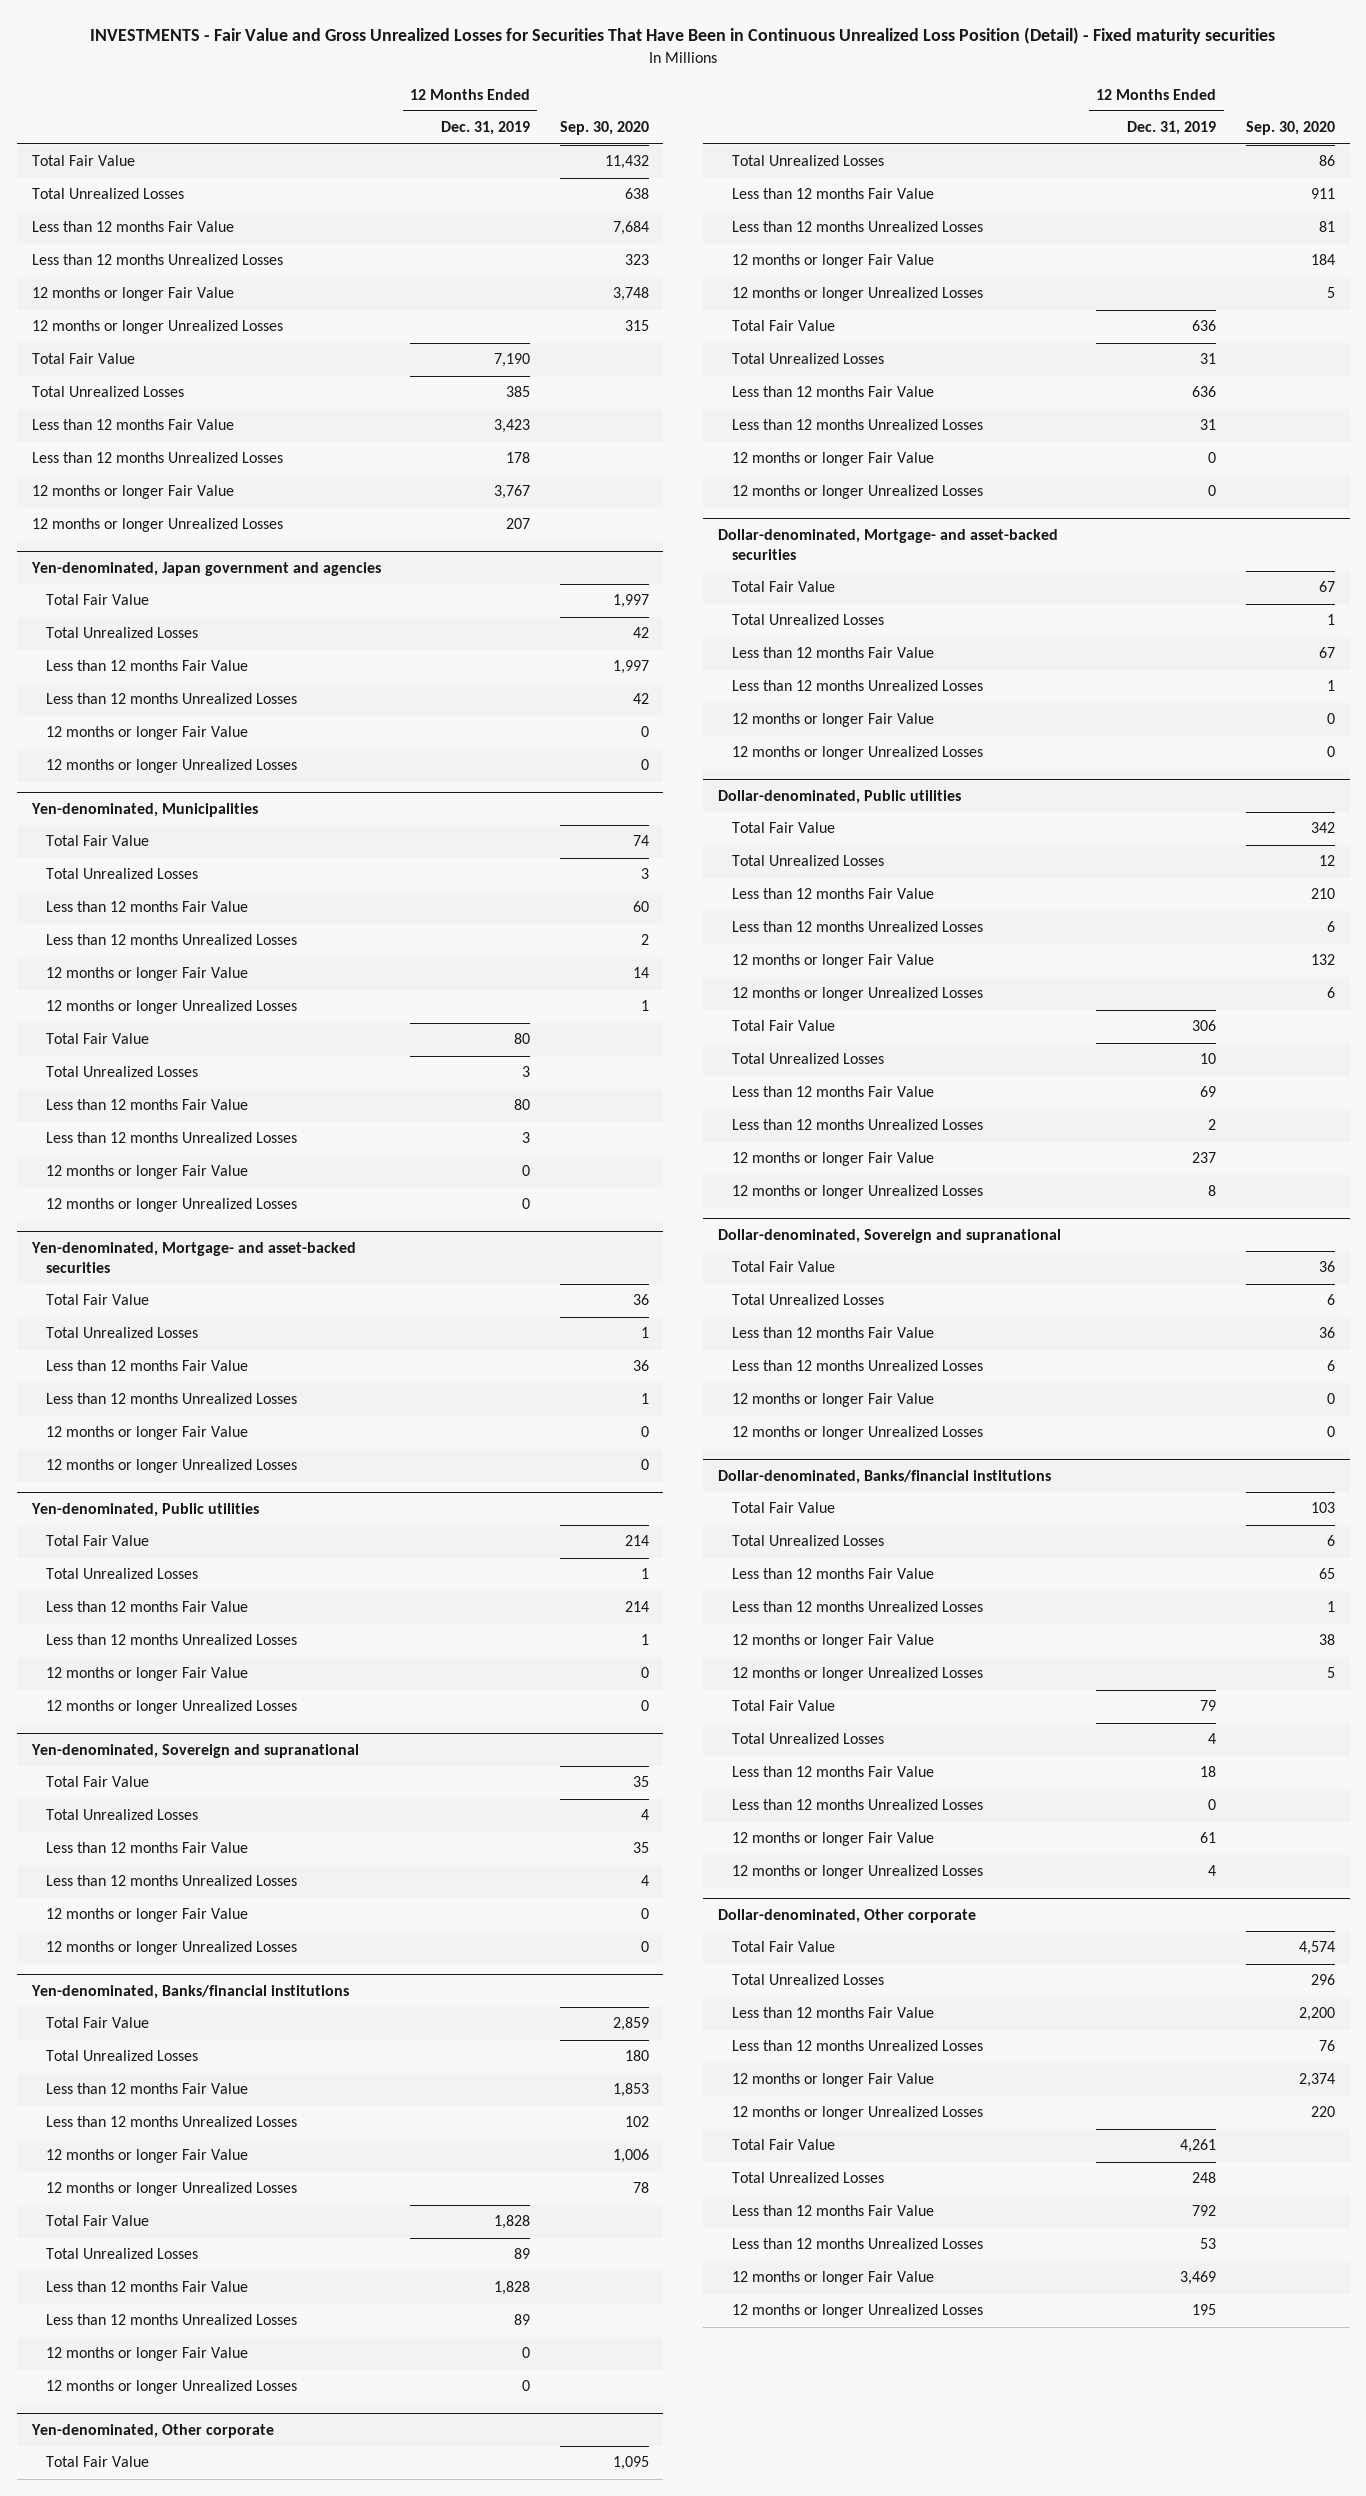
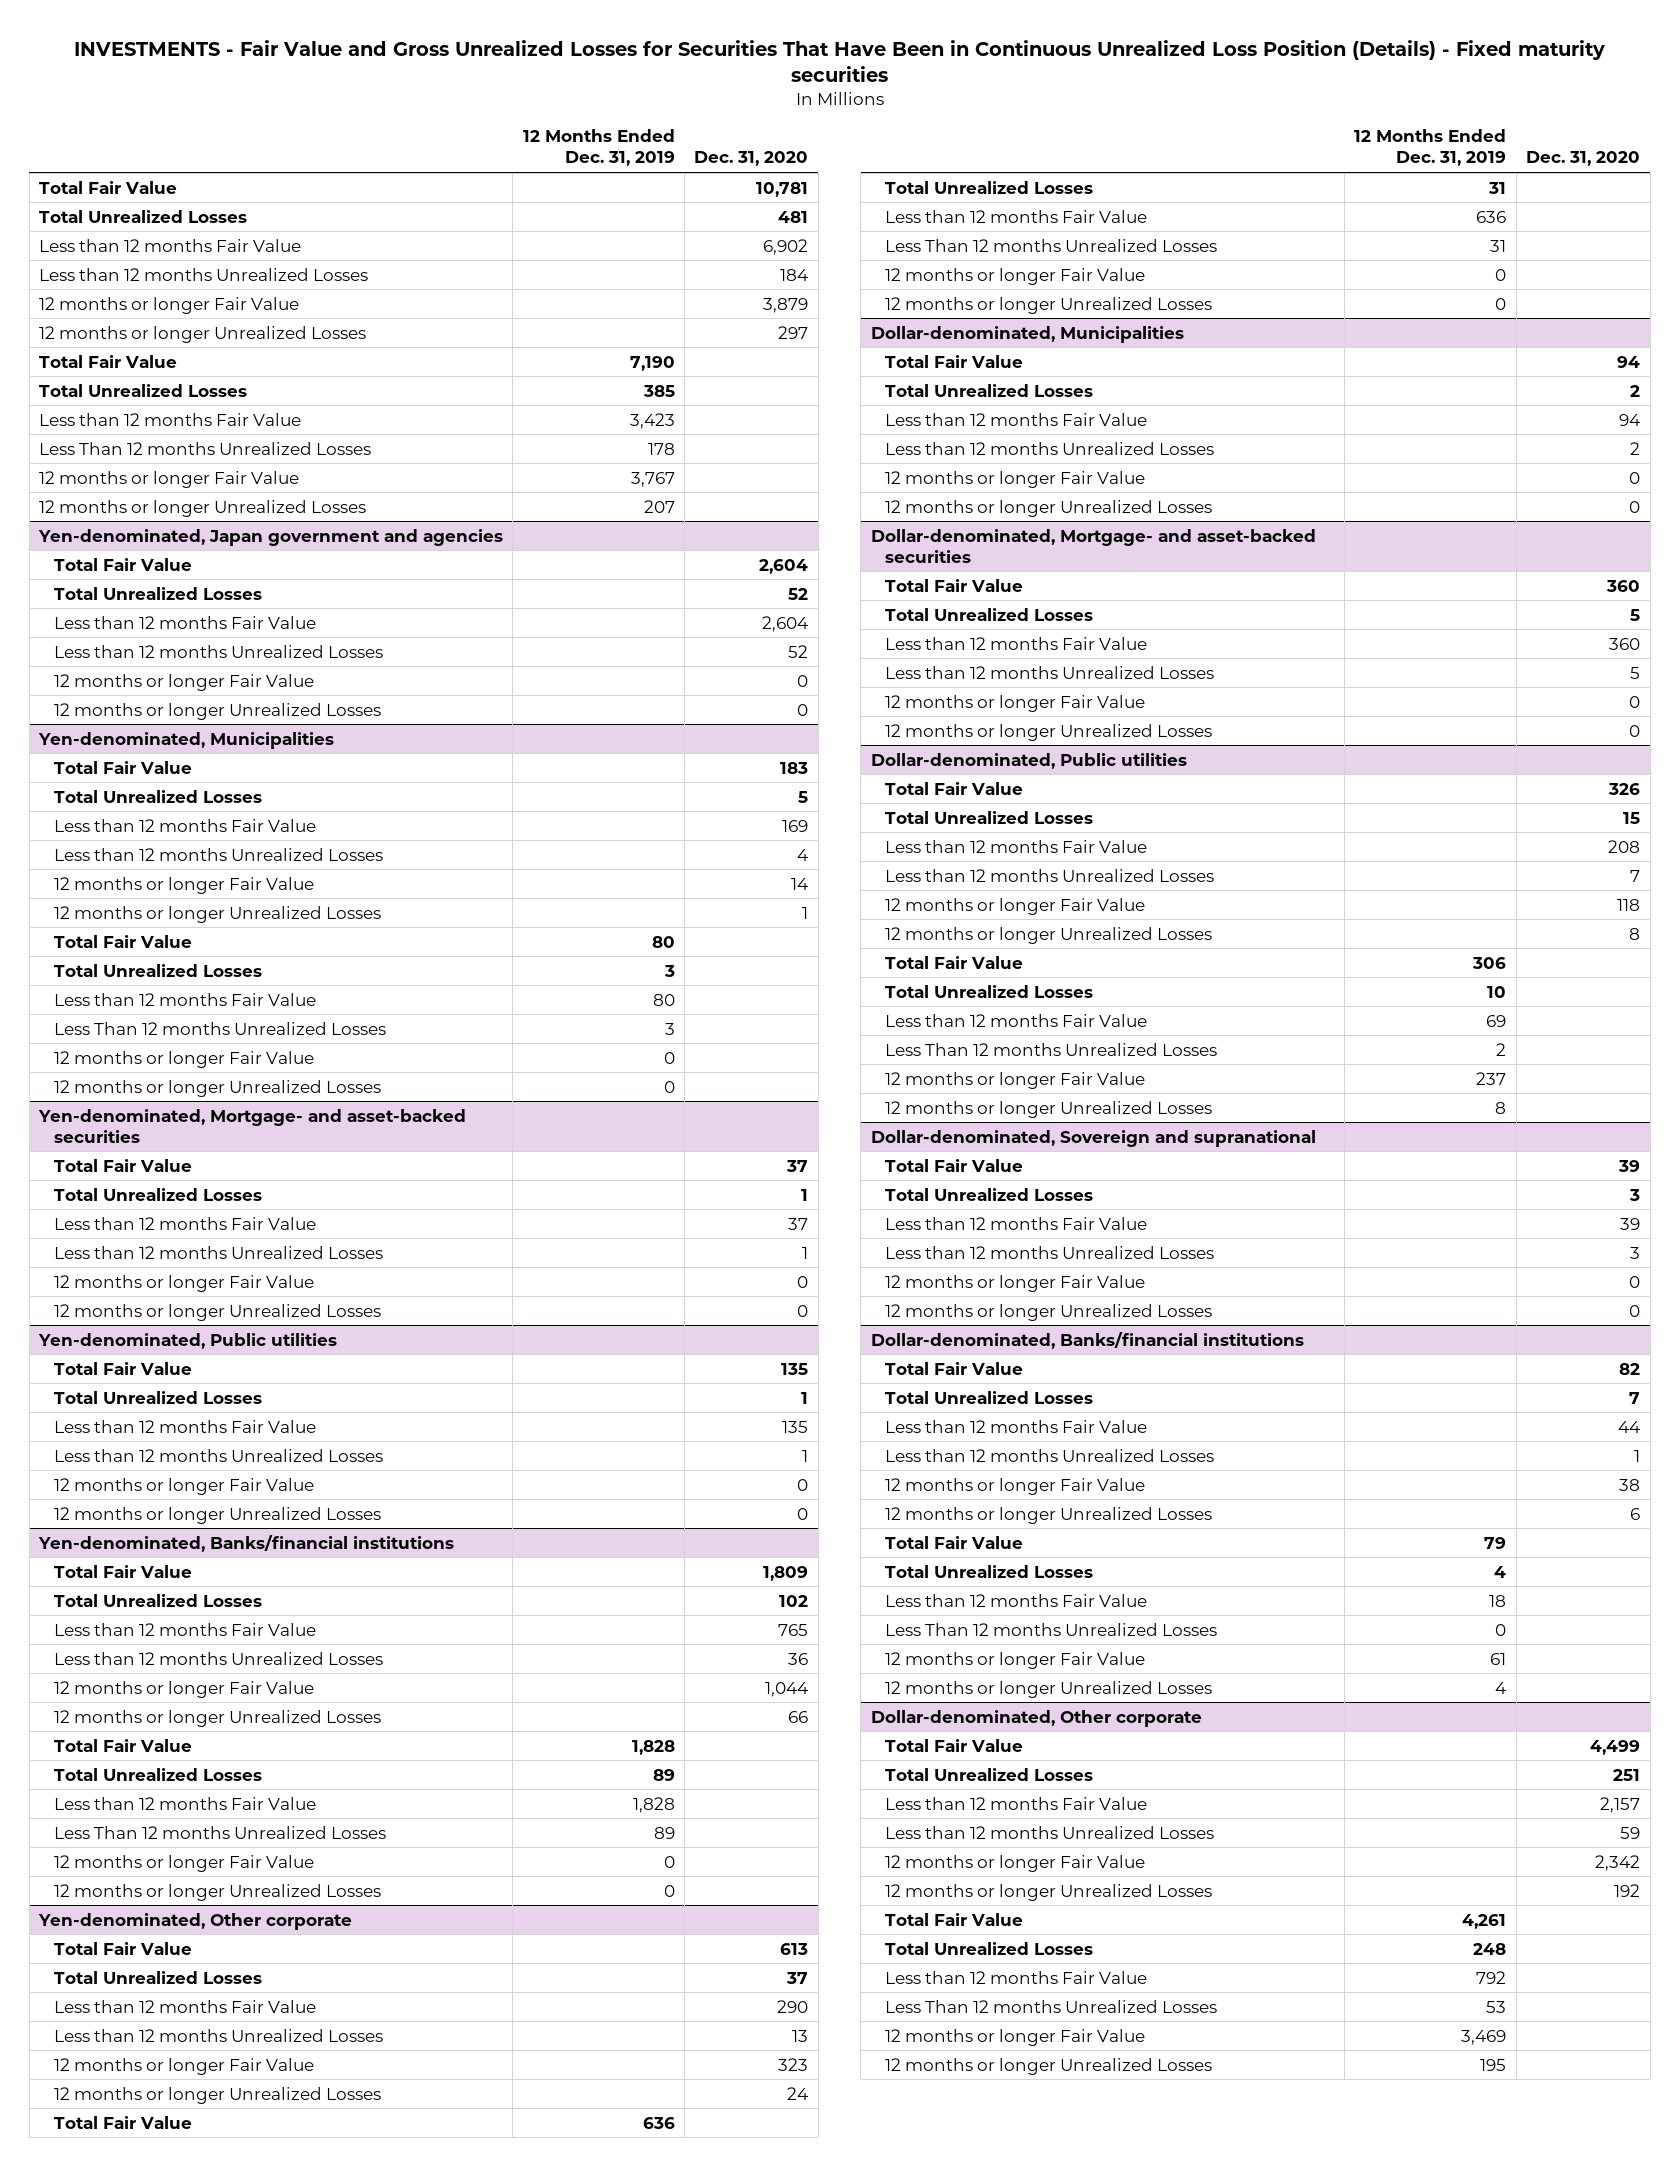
- INVESTMENTS - Fair Value and Gross Unrealized Losses for Securities That Have Been in Continuous Unrealized Loss Position (Detail) - Fixed maturity securities
+ INVESTMENTS - Fair Value and Gross Unrealized Losses for Securities That Have Been in Continuous Unrealized Loss Position (Details) - Fixed maturity securities
- | 12 Months Ended Dec. 31, 2019 | Sep. 30, 2020
+ | 12 Months Ended Dec. 31, 2019 | Dec. 31, 2020
- Less than 12 months Unrealized Losses | 178 |
+ Less Than 12 months Unrealized Losses | 178 |
@ Yen-denominated, Municipalities
- Less than 12 months Unrealized Losses | 3 |
+ Less Than 12 months Unrealized Losses | 3 |
- Yen-denominated, Sovereign and supranational
- Total Fair Value | | 35
- Total Unrealized Losses | | 4
- Less than 12 months Fair Value | | 35
- Less than 12 months Unrealized Losses | | 4
- 12 months or longer Fair Value | | 0
- 12 months or longer Unrealized Losses | | 0
@ Yen-denominated, Banks/financial institutions
- Less than 12 months Unrealized Losses | 89 |
+ Less Than 12 months Unrealized Losses | 89 |
@ Yen-denominated, Other corporate
- Less than 12 months Unrealized Losses | 31 |
+ Less Than 12 months Unrealized Losses | 31 |
+ Dollar-denominated, Municipalities
+ Total Fair Value | | 94
+ Total Unrealized Losses | | 2
+ Less than 12 months Fair Value | | 94
+ Less than 12 months Unrealized Losses | | 2
+ 12 months or longer Fair Value | | 0
+ 12 months or longer Unrealized Losses | | 0
@ Dollar-denominated, Public utilities
- Less than 12 months Unrealized Losses | 2 |
+ Less Than 12 months Unrealized Losses | 2 |
@ Dollar-denominated, Banks/financial institutions
- Less than 12 months Unrealized Losses | 0 |
+ Less Than 12 months Unrealized Losses | 0 |
@ Dollar-denominated, Other corporate
- Less than 12 months Unrealized Losses | 53 |
+ Less Than 12 months Unrealized Losses | 53 |

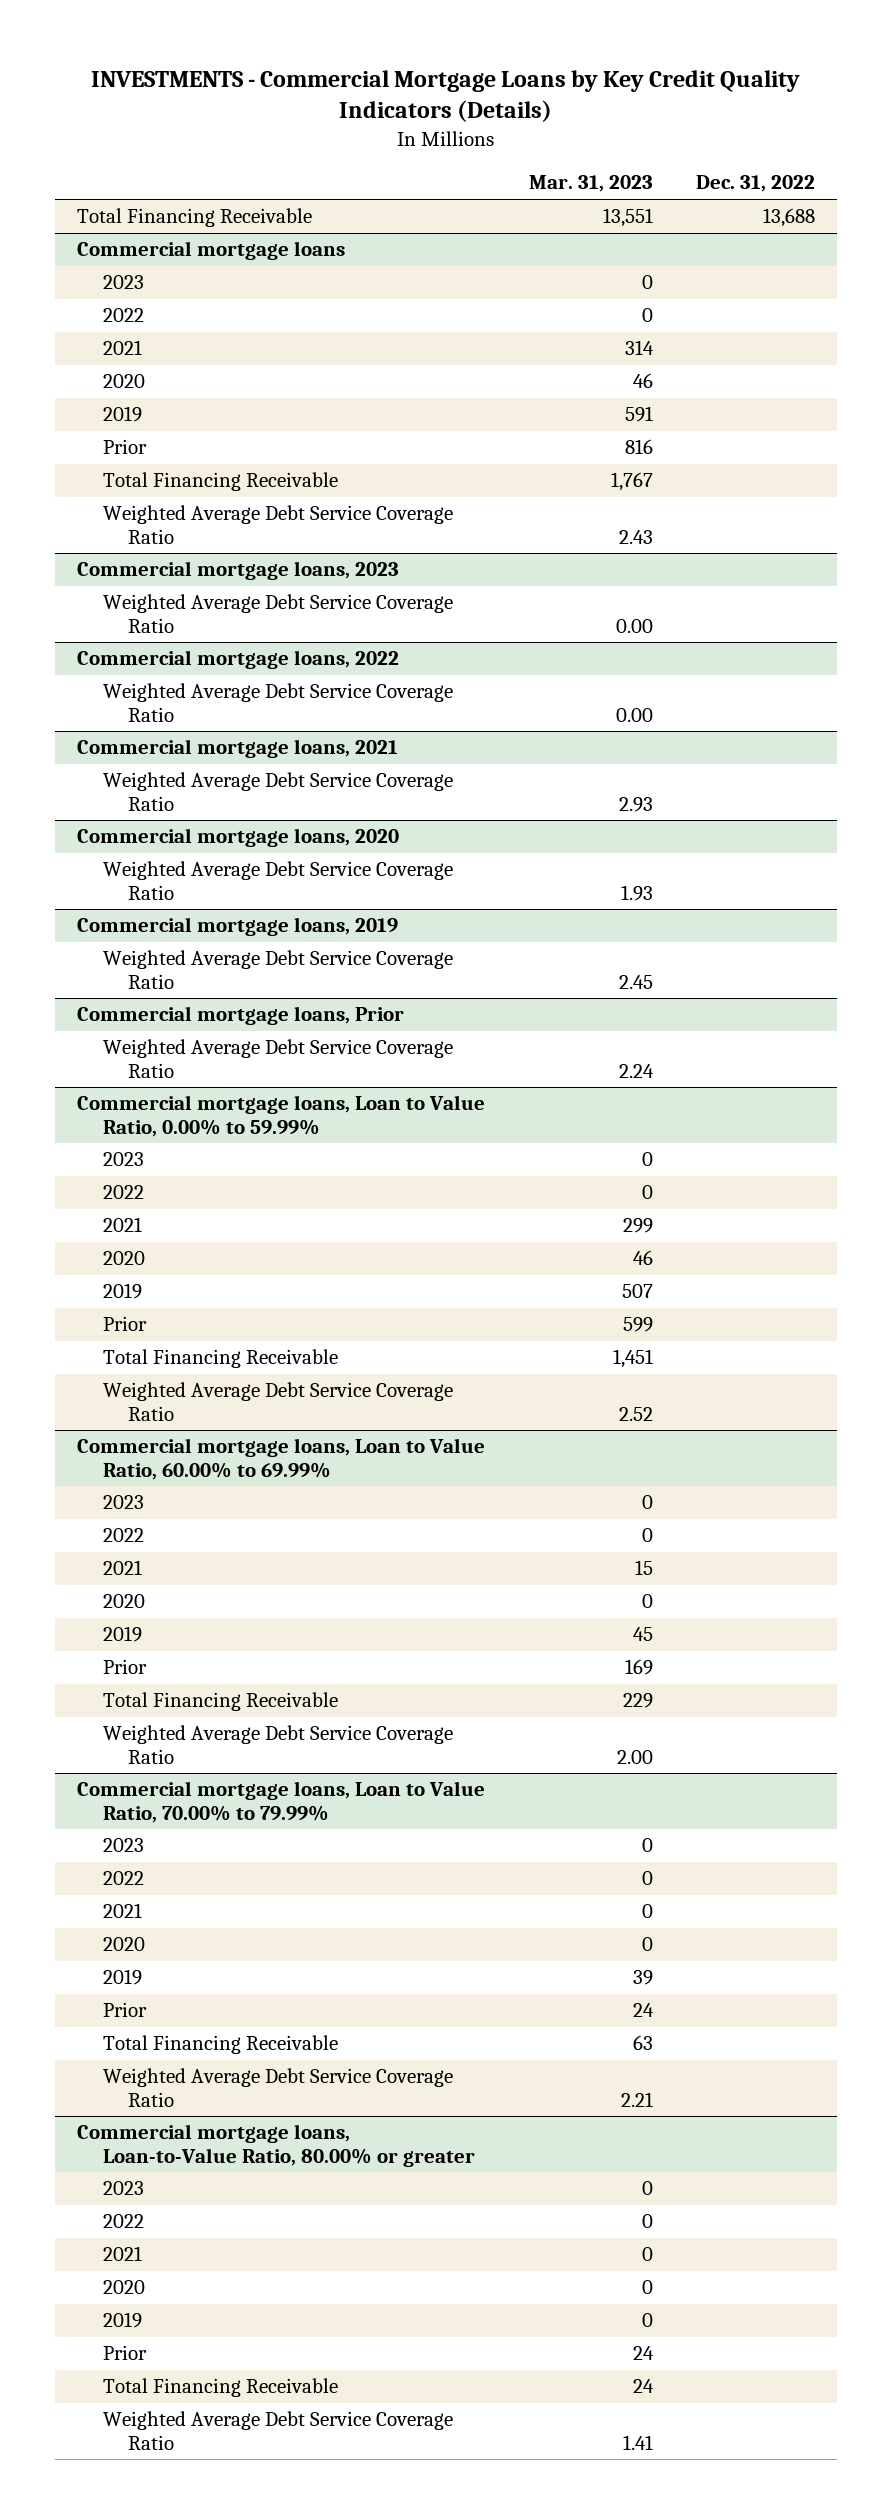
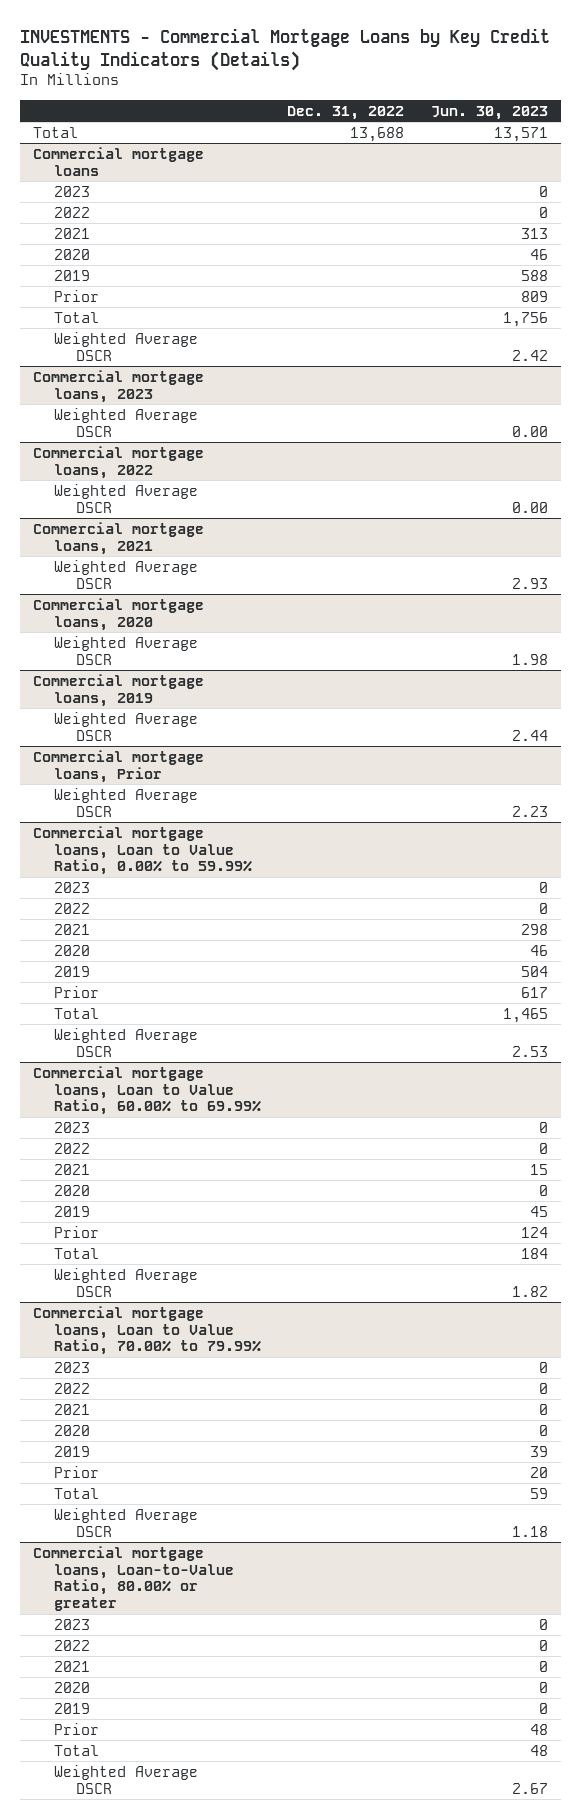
- | Mar. 31, 2023 | Dec. 31, 2022
+ | Dec. 31, 2022 | Jun. 30, 2023
- Total Financing Receivable | 13,551 | 13,688
+ Total | 13,688 | 13,571
@ Commercial mortgage loans
- Total Financing Receivable | 1,767 |
- Weighted Average Debt Service Coverage Ratio | 2.43 |
+ Total | | 1,756
+ Weighted Average DSCR | | 2.42
@ Commercial mortgage loans, 2023
- Weighted Average Debt Service Coverage Ratio | 0.00 |
+ Weighted Average DSCR | | 0.00
@ Commercial mortgage loans, 2022
- Weighted Average Debt Service Coverage Ratio | 0.00 |
+ Weighted Average DSCR | | 0.00
@ Commercial mortgage loans, 2021
- Weighted Average Debt Service Coverage Ratio | 2.93 |
+ Weighted Average DSCR | | 2.93
@ Commercial mortgage loans, 2020
- Weighted Average Debt Service Coverage Ratio | 1.93 |
+ Weighted Average DSCR | | 1.98
@ Commercial mortgage loans, 2019
- Weighted Average Debt Service Coverage Ratio | 2.45 |
+ Weighted Average DSCR | | 2.44
@ Commercial mortgage loans, Prior
- Weighted Average Debt Service Coverage Ratio | 2.24 |
+ Weighted Average DSCR | | 2.23
@ Commercial mortgage loans, Loan to Value Ratio, 0.00% to 59.99%
- Total Financing Receivable | 1,451 |
- Weighted Average Debt Service Coverage Ratio | 2.52 |
+ Total | | 1,465
+ Weighted Average DSCR | | 2.53
@ Commercial mortgage loans, Loan to Value Ratio, 60.00% to 69.99%
- Total Financing Receivable | 229 |
- Weighted Average Debt Service Coverage Ratio | 2.00 |
+ Total | | 184
+ Weighted Average DSCR | | 1.82
@ Commercial mortgage loans, Loan to Value Ratio, 70.00% to 79.99%
- Total Financing Receivable | 63 |
- Weighted Average Debt Service Coverage Ratio | 2.21 |
+ Total | | 59
+ Weighted Average DSCR | | 1.18
@ Commercial mortgage loans, Loan-to-Value Ratio, 80.00% or greater
- Total Financing Receivable | 24 |
- Weighted Average Debt Service Coverage Ratio | 1.41 |
+ Total | | 48
+ Weighted Average DSCR | | 2.67

